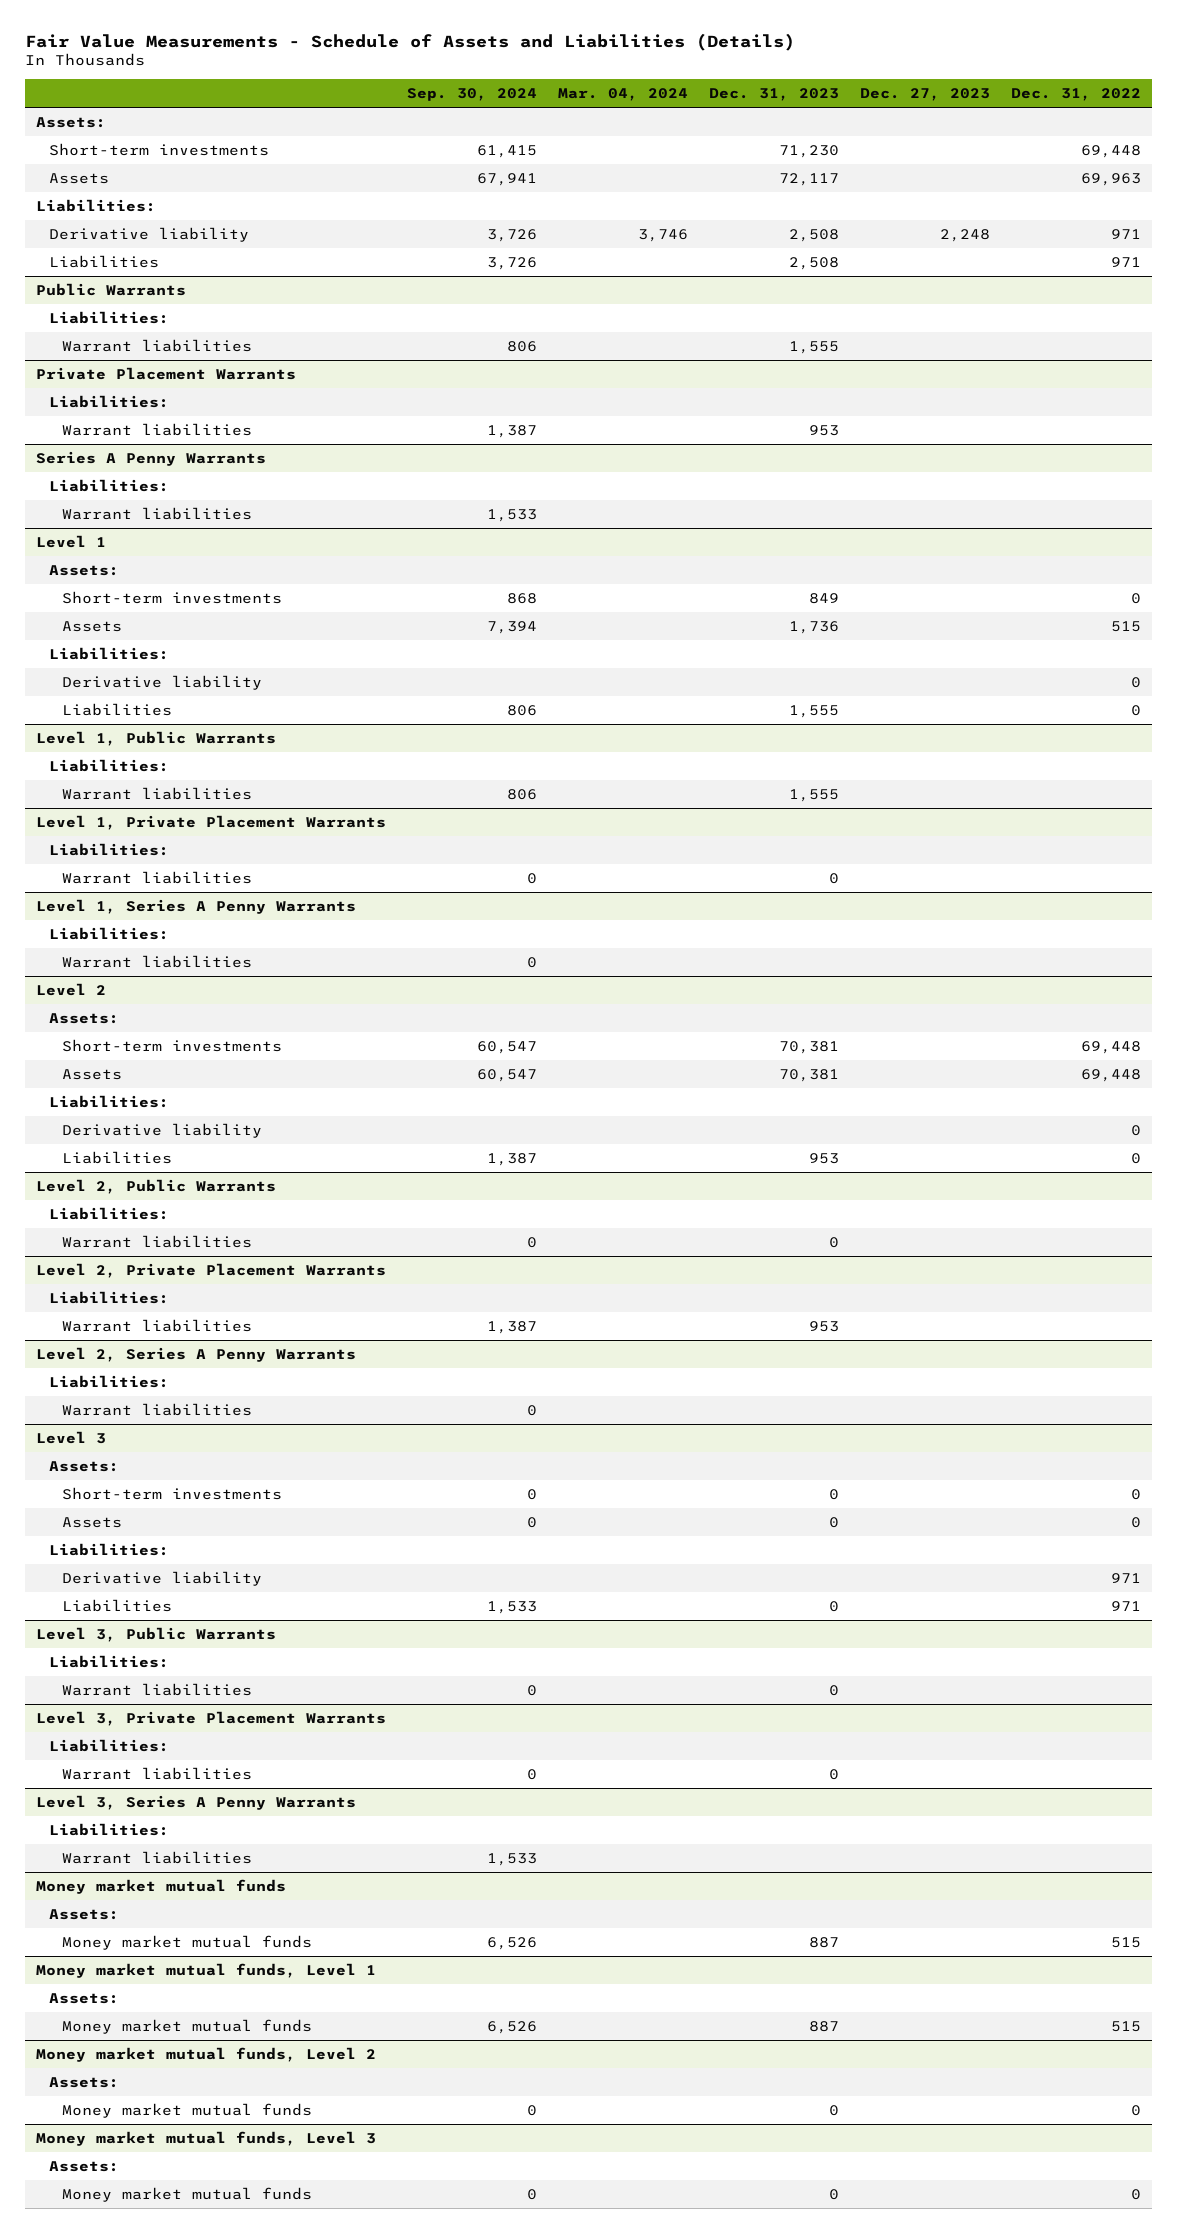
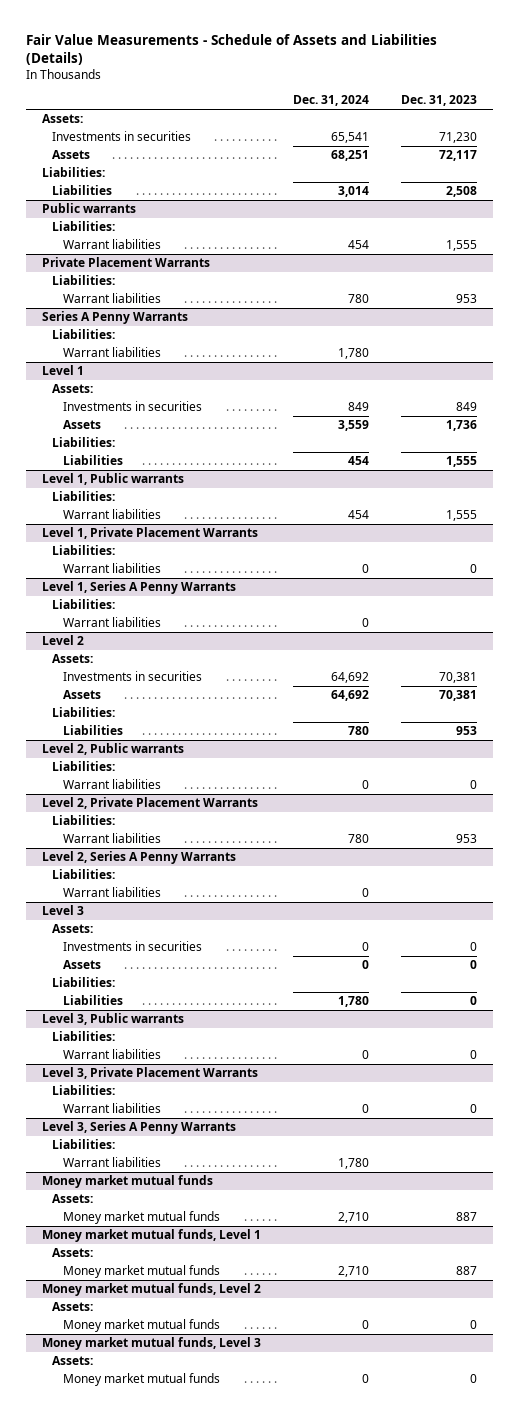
- | Sep. 30, 2024 | Mar. 04, 2024 | Dec. 31, 2023 | Dec. 27, 2023 | Dec. 31, 2022
+ | Dec. 31, 2024 | Dec. 31, 2023
- Short-term investments | 61,415 | | 71,230 | | 69,448
+ Investments in securities | 65,541 | 71,230
- Derivative liability | 3,726 | 3,746 | 2,508 | 2,248 | 971
- Public Warrants
+ Public warrants
@ Level 1
- Short-term investments | 868 | | 849 | | 0
+ Investments in securities | 849 | 849
- Derivative liability | | | | | 0
- Level 1, Public Warrants
+ Level 1, Public warrants
@ Level 2
- Short-term investments | 60,547 | | 70,381 | | 69,448
+ Investments in securities | 64,692 | 70,381
- Derivative liability | | | | | 0
- Level 2, Public Warrants
+ Level 2, Public warrants
@ Level 3
- Short-term investments | 0 | | 0 | | 0
+ Investments in securities | 0 | 0
- Derivative liability | | | | | 971
- Level 3, Public Warrants
+ Level 3, Public warrants

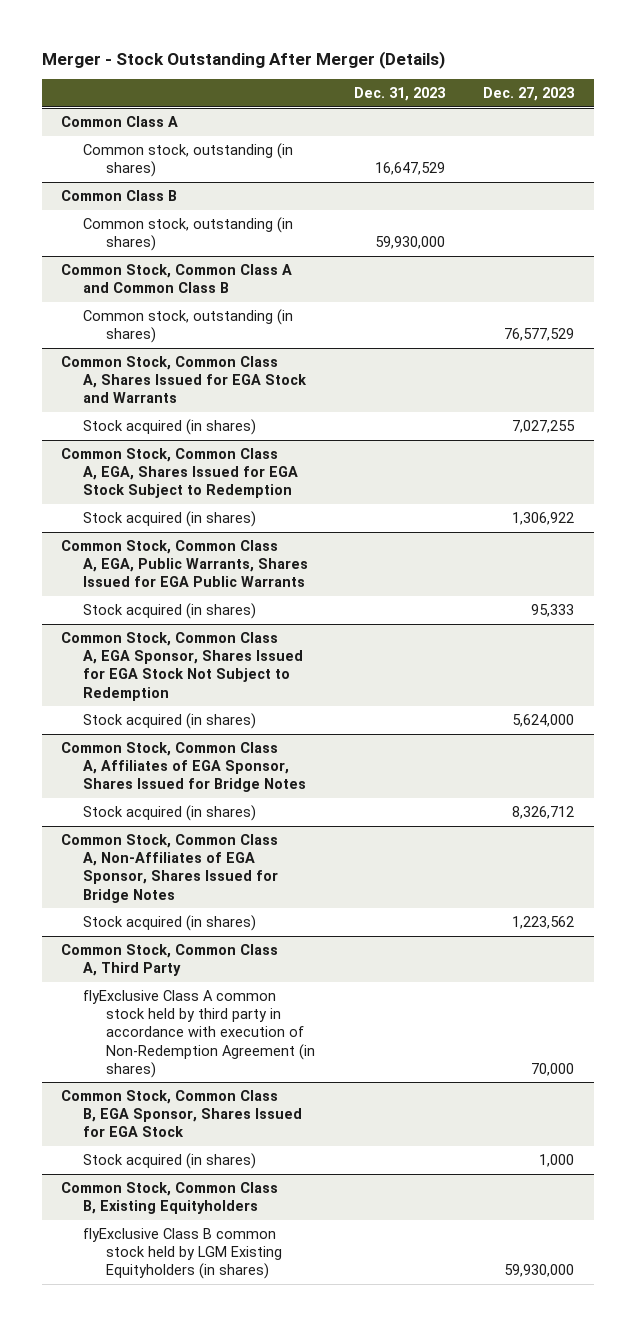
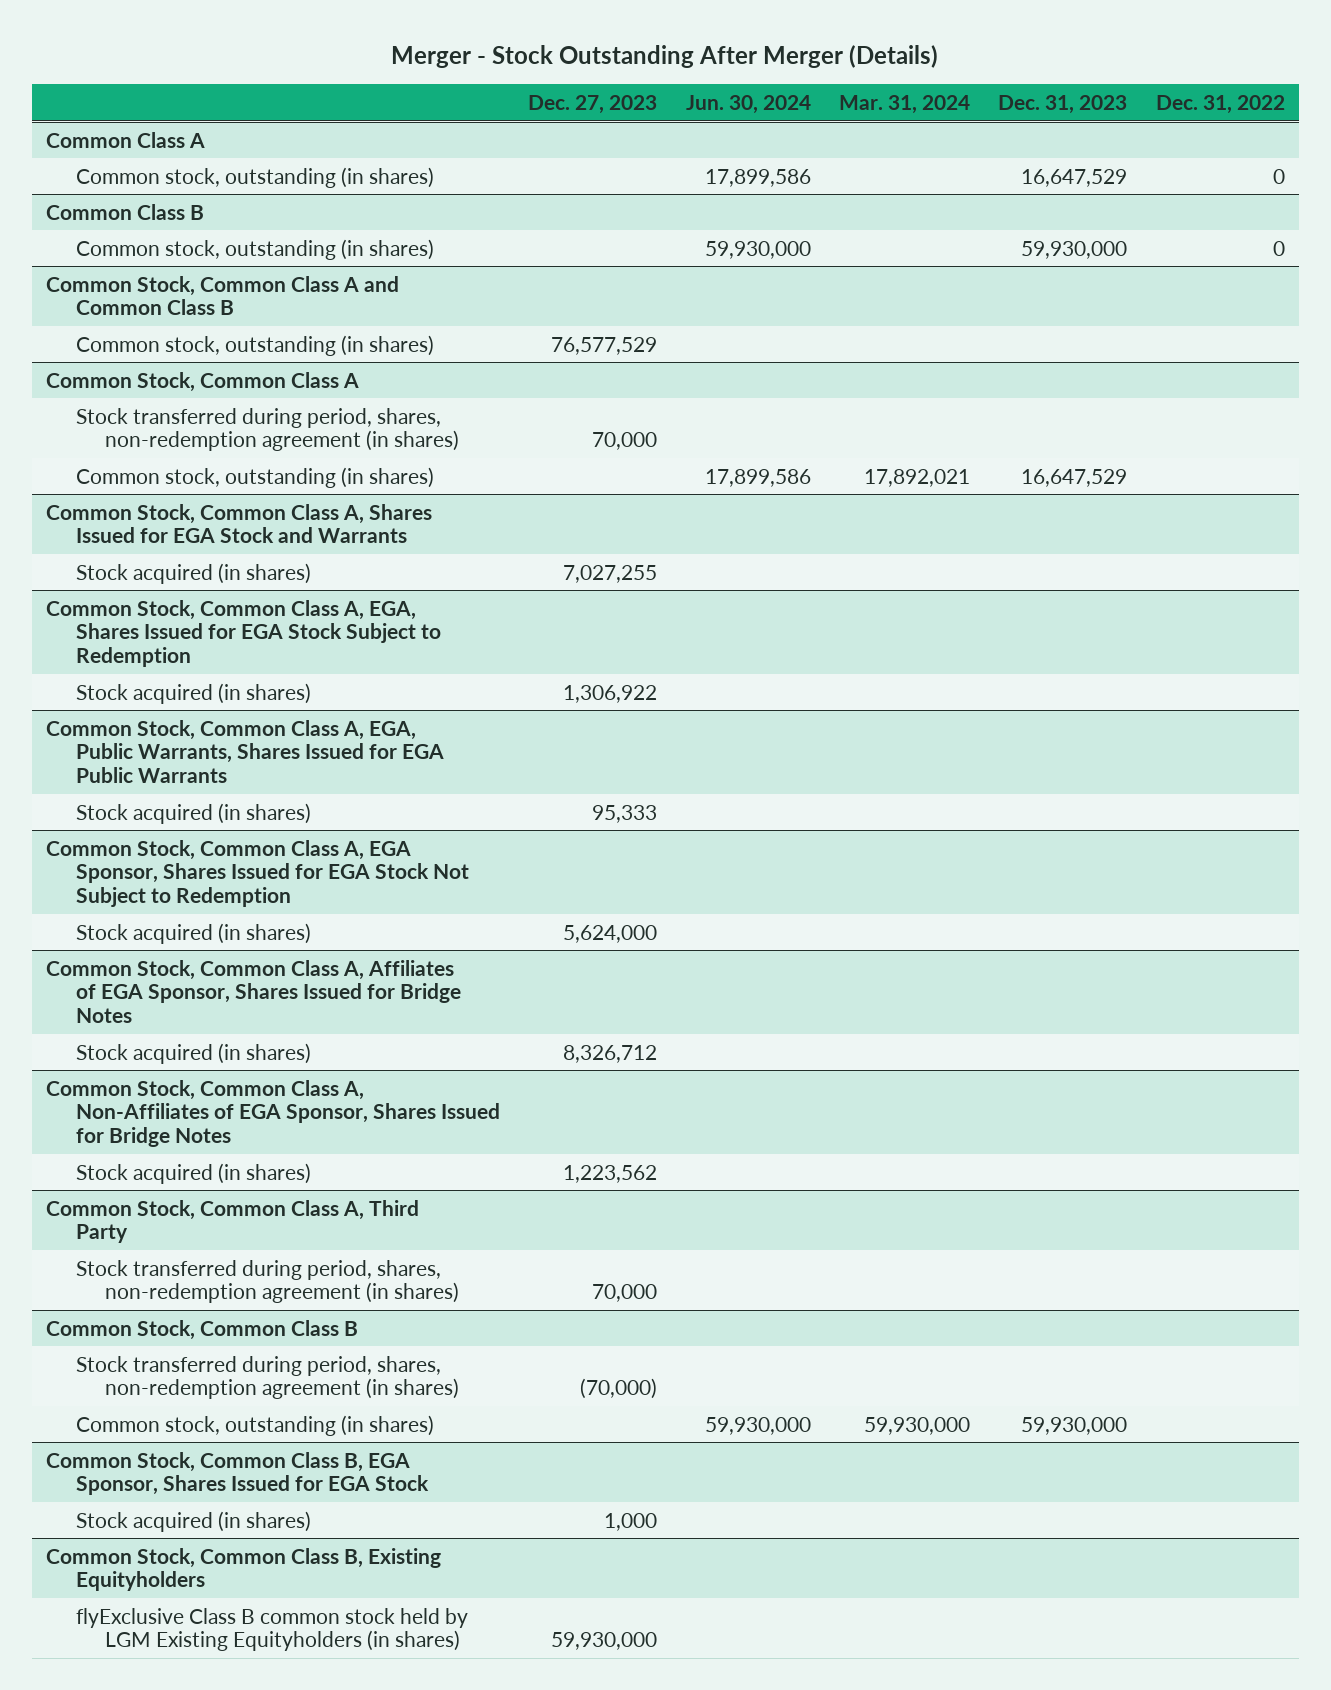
- | Dec. 31, 2023 | Dec. 27, 2023
+ | Dec. 27, 2023 | Jun. 30, 2024 | Mar. 31, 2024 | Dec. 31, 2023 | Dec. 31, 2022
+ Common Stock, Common Class A
+ Stock transferred during period, shares, non-redemption agreement (in shares) | 70,000 | | | |
+ Common stock, outstanding (in shares) | | 17,899,586 | 17,892,021 | 16,647,529 |
@ Common Stock, Common Class A, Third Party
- flyExclusive Class A common stock held by third party in accordance with execution of Non-Redemption Agreement (in shares) | | 70,000
+ Stock transferred during period, shares, non-redemption agreement (in shares) | 70,000 | | | |
+ Common Stock, Common Class B
+ Stock transferred during period, shares, non-redemption agreement (in shares) | (70,000) | | | |
+ Common stock, outstanding (in shares) | | 59,930,000 | 59,930,000 | 59,930,000 |

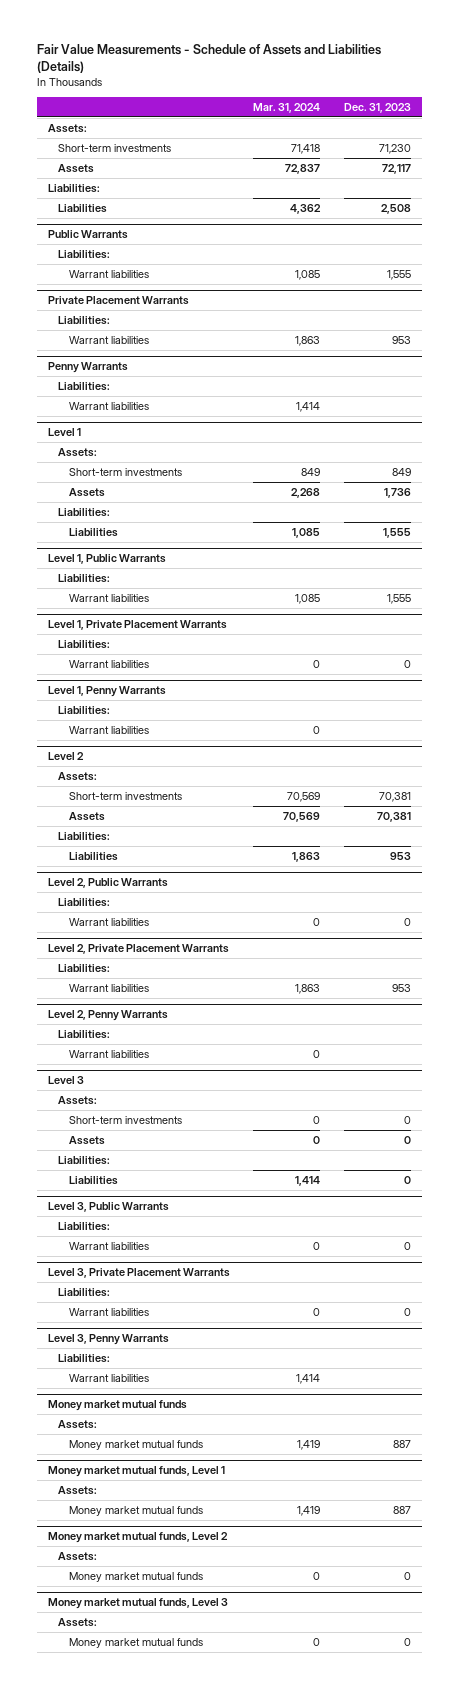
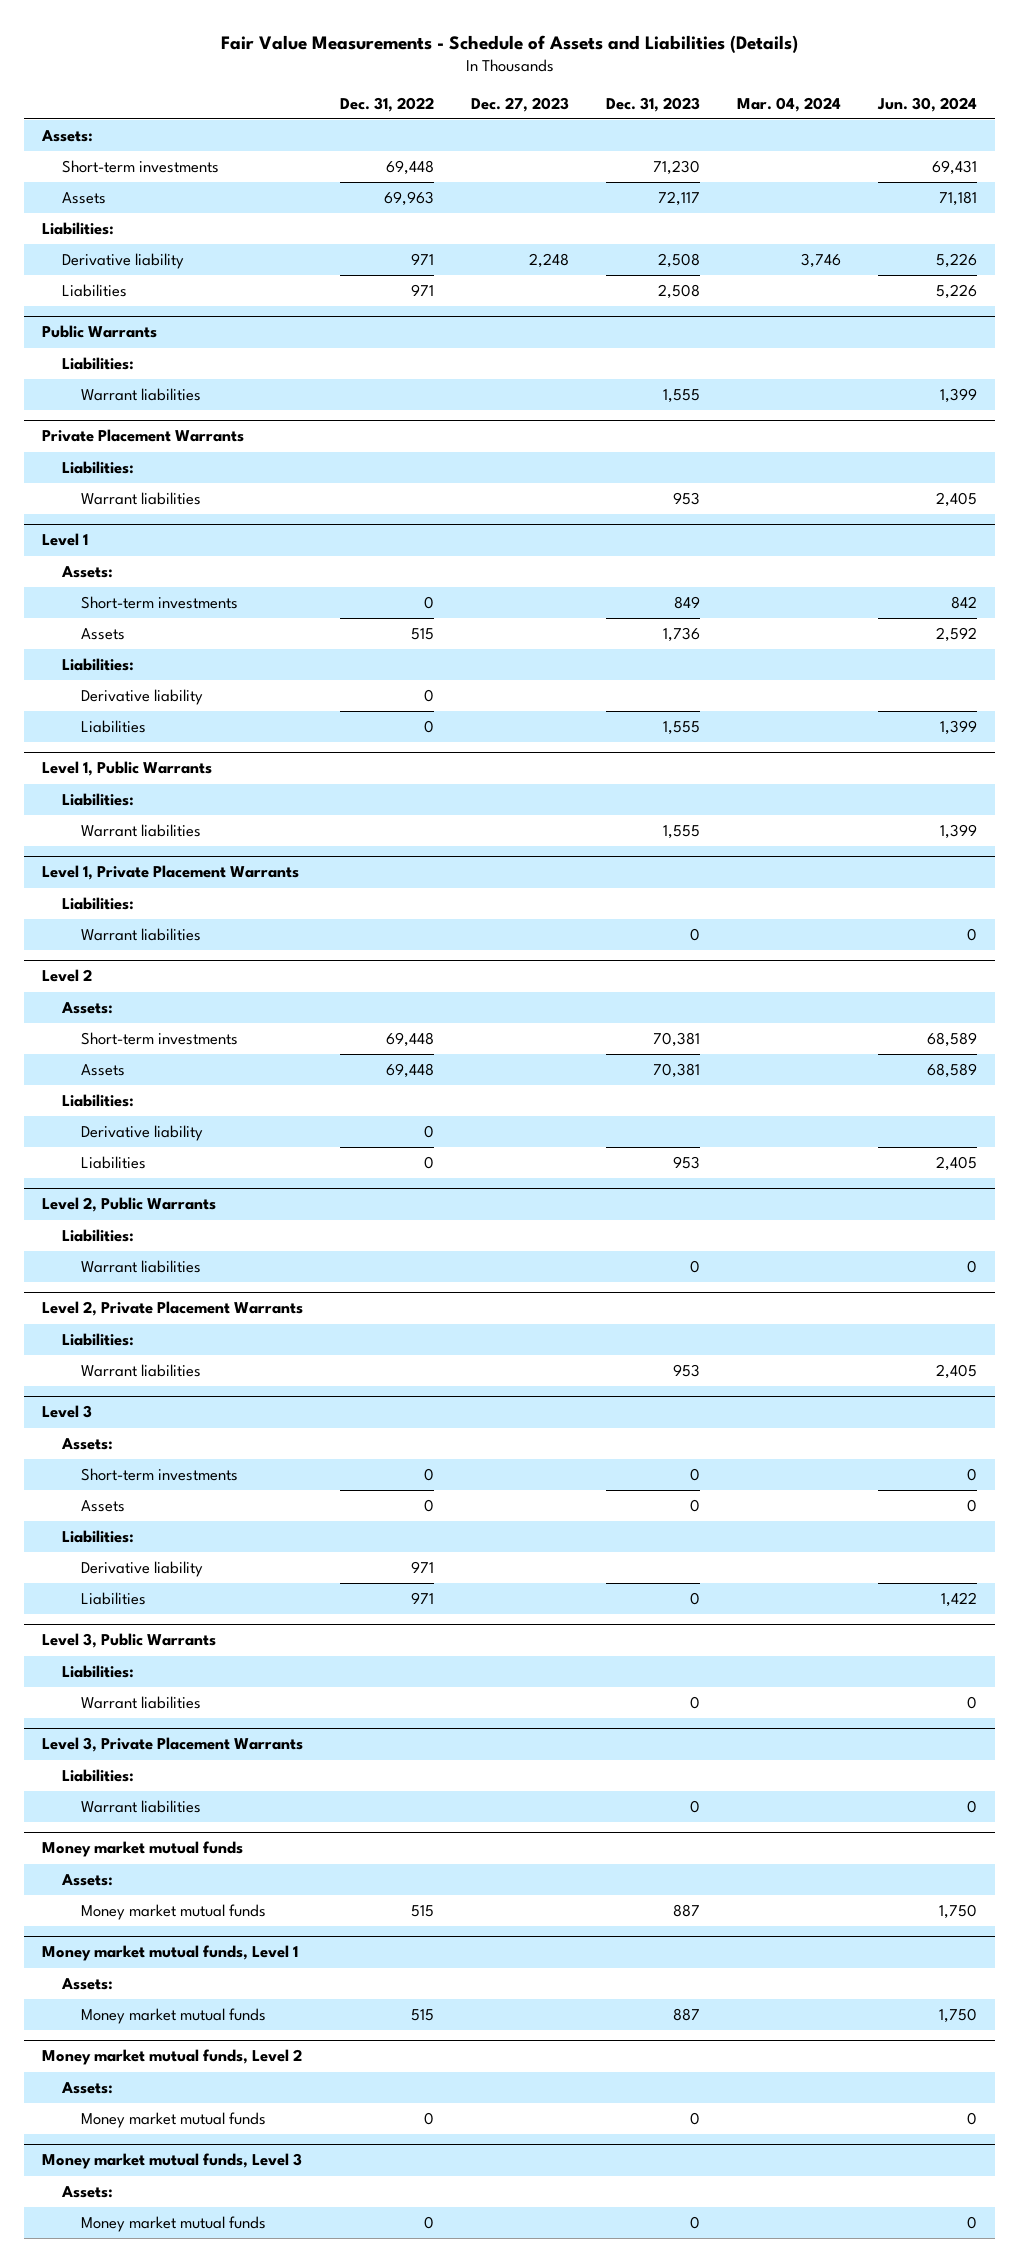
- | Mar. 31, 2024 | Dec. 31, 2023
+ | Dec. 31, 2022 | Dec. 27, 2023 | Dec. 31, 2023 | Mar. 04, 2024 | Jun. 30, 2024
+ Derivative liability | 971 | 2,248 | 2,508 | 3,746 | 5,226
- Penny Warrants
- Liabilities:
- Warrant liabilities | 1,414 |
@ Level 1
+ Derivative liability | 0 | | | |
- Level 1, Penny Warrants
- Liabilities:
- Warrant liabilities | 0 |
@ Level 2
+ Derivative liability | 0 | | | |
- Level 2, Penny Warrants
- Liabilities:
- Warrant liabilities | 0 |
@ Level 3
+ Derivative liability | 971 | | | |
- Level 3, Penny Warrants
- Liabilities:
- Warrant liabilities | 1,414 |

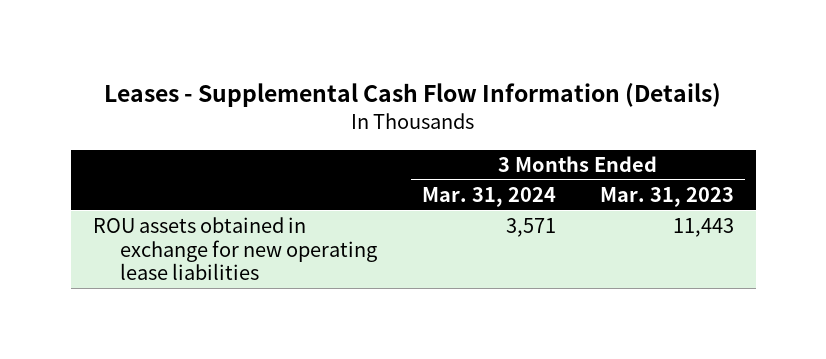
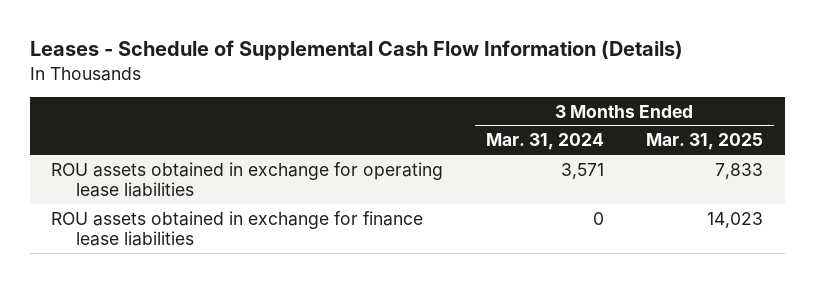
- Leases - Supplemental Cash Flow Information (Details)
+ Leases - Schedule of Supplemental Cash Flow Information (Details)
- | 3 Months Ended Mar. 31, 2024 | 3 Months Ended Mar. 31, 2023
+ | 3 Months Ended Mar. 31, 2024 | 3 Months Ended Mar. 31, 2025
- ROU assets obtained in exchange for new operating lease liabilities | 3,571 | 11,443
+ ROU assets obtained in exchange for operating lease liabilities | 3,571 | 7,833
+ ROU assets obtained in exchange for finance lease liabilities | 0 | 14,023

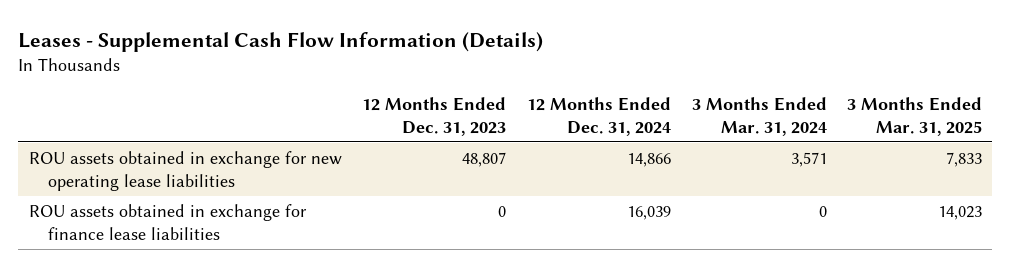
- Leases - Schedule of Supplemental Cash Flow Information (Details)
+ Leases - Supplemental Cash Flow Information (Details)
- | 3 Months Ended Mar. 31, 2024 | 3 Months Ended Mar. 31, 2025
+ | 12 Months Ended Dec. 31, 2023 | 12 Months Ended Dec. 31, 2024 | 3 Months Ended Mar. 31, 2024 | 3 Months Ended Mar. 31, 2025
- ROU assets obtained in exchange for operating lease liabilities | 3,571 | 7,833
+ ROU assets obtained in exchange for new operating lease liabilities | 48,807 | 14,866 | 3,571 | 7,833

